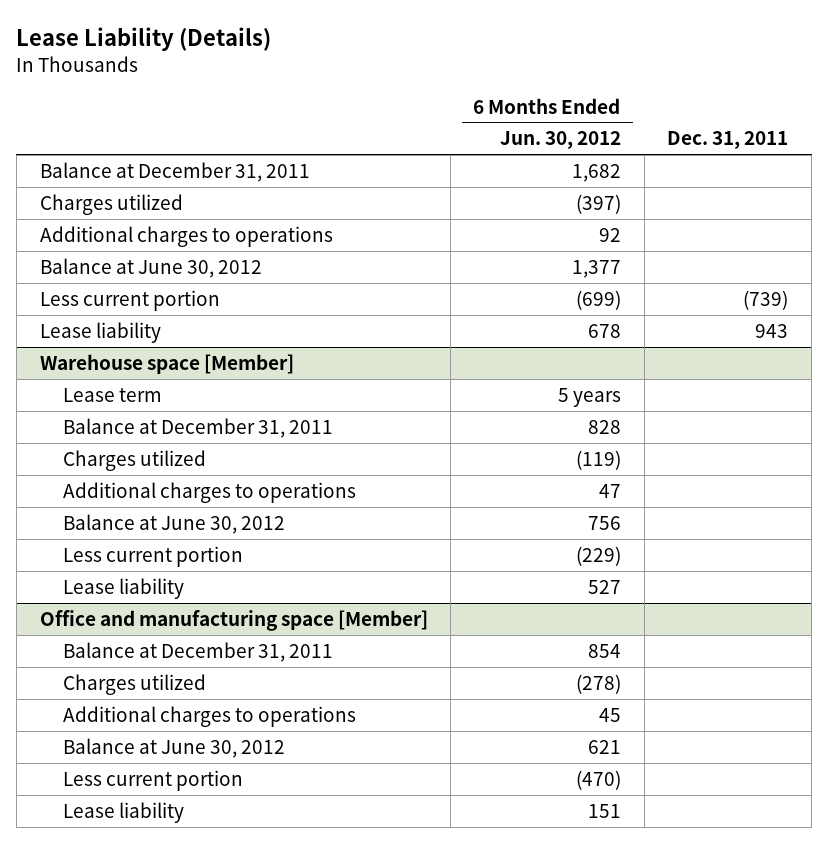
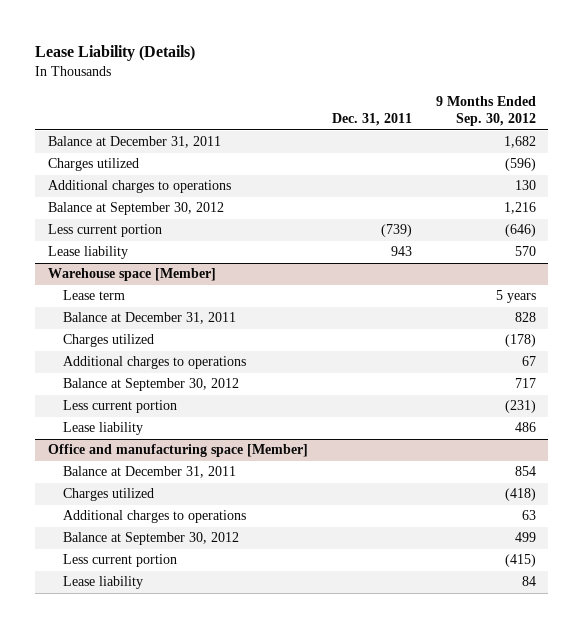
- | 6 Months Ended Jun. 30, 2012 | Dec. 31, 2011
+ | Dec. 31, 2011 | 9 Months Ended Sep. 30, 2012
- Balance at June 30, 2012 | 1,377 |
+ Balance at September 30, 2012 | | 1,216
@ Warehouse space [Member]
- Balance at June 30, 2012 | 756 |
+ Balance at September 30, 2012 | | 717
@ Office and manufacturing space [Member]
- Balance at June 30, 2012 | 621 |
+ Balance at September 30, 2012 | | 499

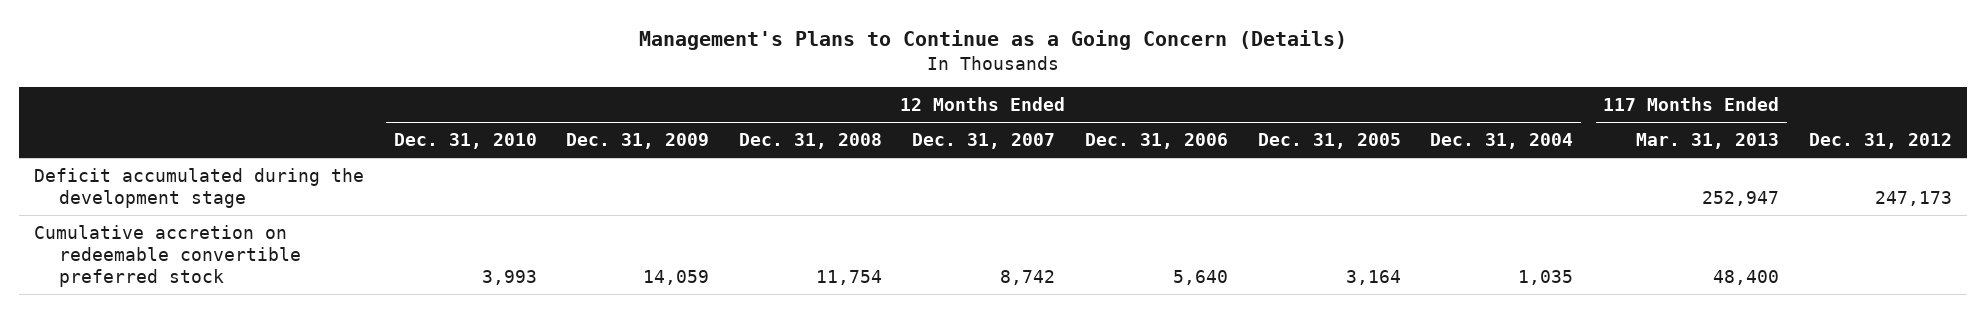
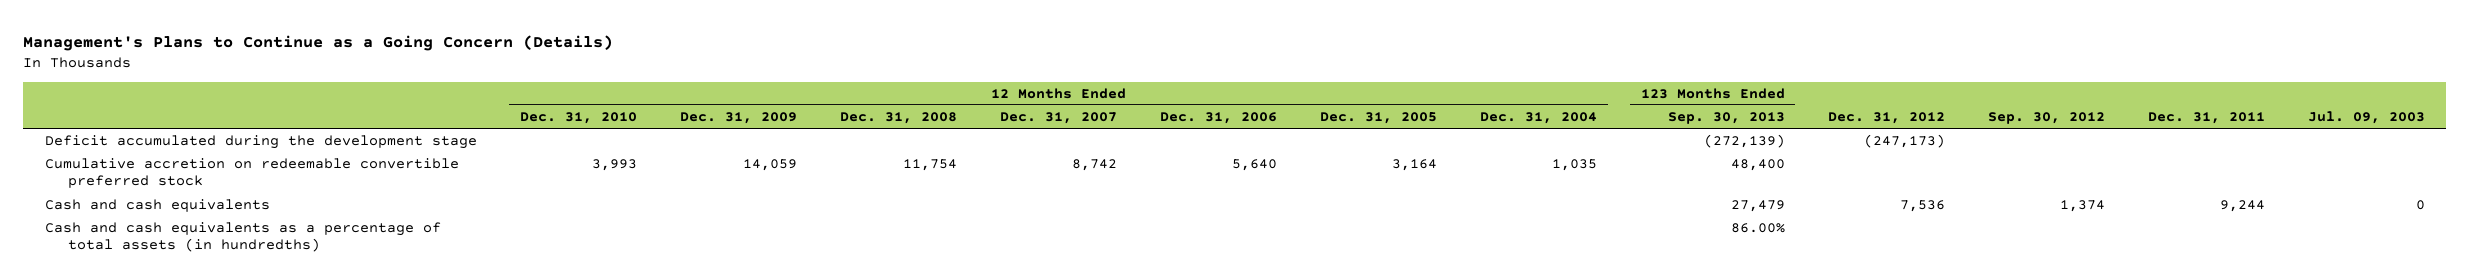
- | 12 Months Ended Dec. 31, 2010 | 12 Months Ended Dec. 31, 2009 | 12 Months Ended Dec. 31, 2008 | 12 Months Ended Dec. 31, 2007 | 12 Months Ended Dec. 31, 2006 | 12 Months Ended Dec. 31, 2005 | 12 Months Ended Dec. 31, 2004 | 117 Months Ended Mar. 31, 2013 | Dec. 31, 2012
+ | 12 Months Ended Dec. 31, 2010 | 12 Months Ended Dec. 31, 2009 | 12 Months Ended Dec. 31, 2008 | 12 Months Ended Dec. 31, 2007 | 12 Months Ended Dec. 31, 2006 | 12 Months Ended Dec. 31, 2005 | 12 Months Ended Dec. 31, 2004 | 123 Months Ended Sep. 30, 2013 | Dec. 31, 2012 | Sep. 30, 2012 | Dec. 31, 2011 | Jul. 09, 2003
- Deficit accumulated during the development stage | | | | | | | | 252,947 | 247,173
+ Deficit accumulated during the development stage | | | | | | | | (272,139) | (247,173) | | |
+ Cash and cash equivalents | | | | | | | | 27,479 | 7,536 | 1,374 | 9,244 | 0
+ Cash and cash equivalents as a percentage of total assets (in hundredths) | | | | | | | | 86.00% | | | |

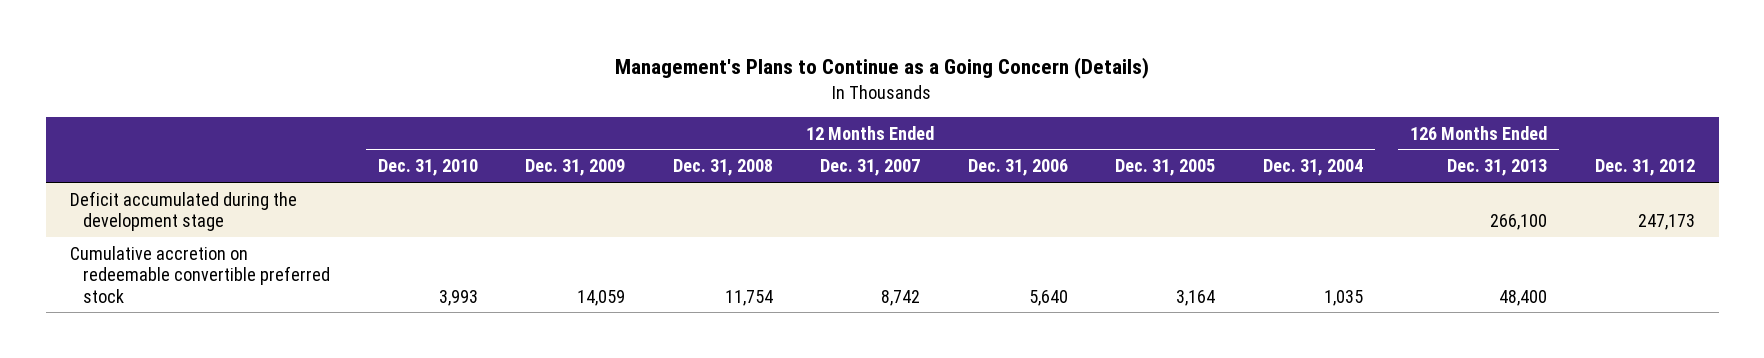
- | 12 Months Ended Dec. 31, 2010 | 12 Months Ended Dec. 31, 2009 | 12 Months Ended Dec. 31, 2008 | 12 Months Ended Dec. 31, 2007 | 12 Months Ended Dec. 31, 2006 | 12 Months Ended Dec. 31, 2005 | 12 Months Ended Dec. 31, 2004 | 123 Months Ended Sep. 30, 2013 | Dec. 31, 2012 | Sep. 30, 2012 | Dec. 31, 2011 | Jul. 09, 2003
+ | 12 Months Ended Dec. 31, 2010 | 12 Months Ended Dec. 31, 2009 | 12 Months Ended Dec. 31, 2008 | 12 Months Ended Dec. 31, 2007 | 12 Months Ended Dec. 31, 2006 | 12 Months Ended Dec. 31, 2005 | 12 Months Ended Dec. 31, 2004 | 126 Months Ended Dec. 31, 2013 | Dec. 31, 2012
- Deficit accumulated during the development stage | | | | | | | | (272,139) | (247,173) | | |
+ Deficit accumulated during the development stage | | | | | | | | 266,100 | 247,173
- Cash and cash equivalents | | | | | | | | 27,479 | 7,536 | 1,374 | 9,244 | 0
- Cash and cash equivalents as a percentage of total assets (in hundredths) | | | | | | | | 86.00% | | | |

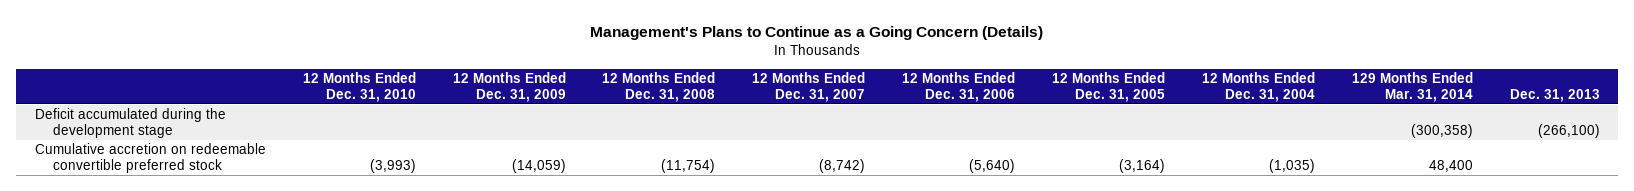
- | 12 Months Ended Dec. 31, 2010 | 12 Months Ended Dec. 31, 2009 | 12 Months Ended Dec. 31, 2008 | 12 Months Ended Dec. 31, 2007 | 12 Months Ended Dec. 31, 2006 | 12 Months Ended Dec. 31, 2005 | 12 Months Ended Dec. 31, 2004 | 126 Months Ended Dec. 31, 2013 | Dec. 31, 2012
+ | 12 Months Ended Dec. 31, 2010 | 12 Months Ended Dec. 31, 2009 | 12 Months Ended Dec. 31, 2008 | 12 Months Ended Dec. 31, 2007 | 12 Months Ended Dec. 31, 2006 | 12 Months Ended Dec. 31, 2005 | 12 Months Ended Dec. 31, 2004 | 129 Months Ended Mar. 31, 2014 | Dec. 31, 2013
- Cumulative accretion on redeemable convertible preferred stock | 3,993 | 14,059 | 11,754 | 8,742 | 5,640 | 3,164 | 1,035 | 48,400 |
+ Cumulative accretion on redeemable convertible preferred stock | (3,993) | (14,059) | (11,754) | (8,742) | (5,640) | (3,164) | (1,035) | 48,400 |

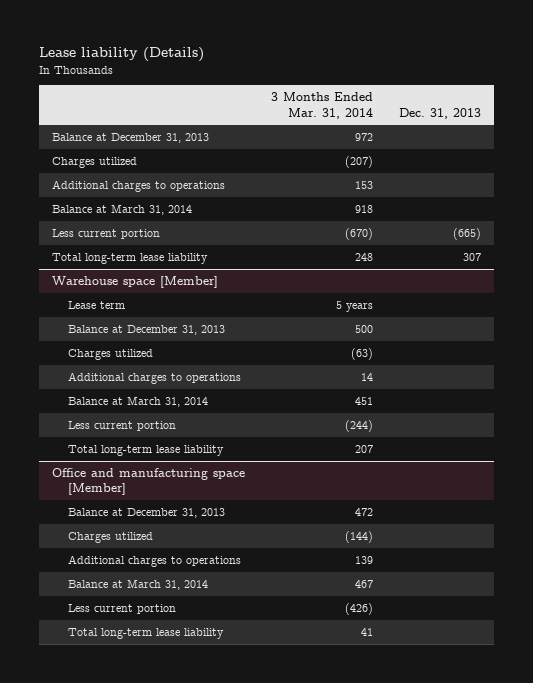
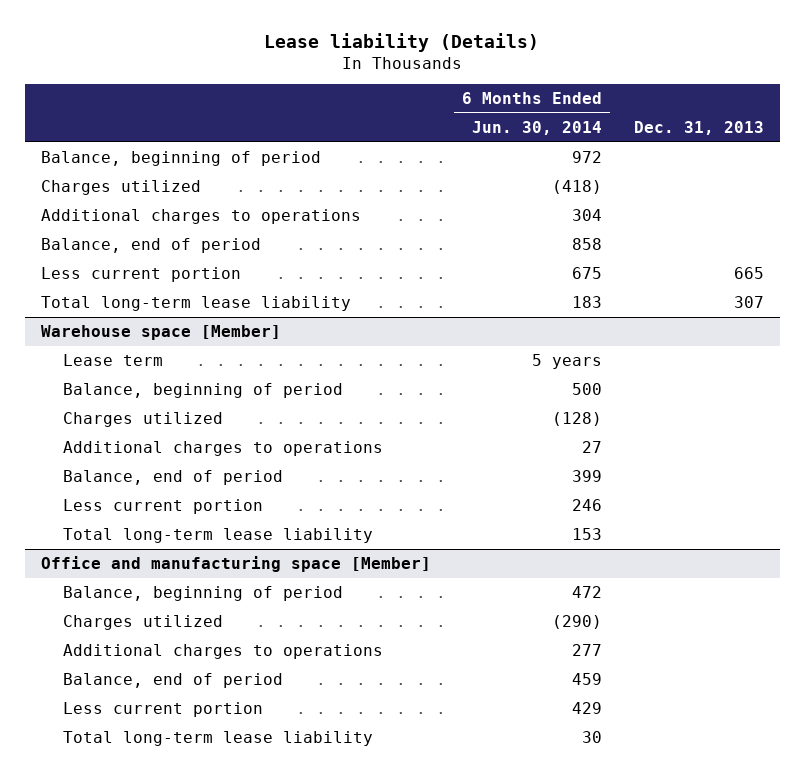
- | 3 Months Ended Mar. 31, 2014 | Dec. 31, 2013
+ | 6 Months Ended Jun. 30, 2014 | Dec. 31, 2013
- Balance at December 31, 2013 | 972 |
+ Balance, beginning of period | 972 |
- Balance at March 31, 2014 | 918 |
- Less current portion | (670) | (665)
+ Balance, end of period | 858 |
+ Less current portion | 675 | 665
@ Warehouse space [Member]
- Balance at December 31, 2013 | 500 |
+ Balance, beginning of period | 500 |
- Balance at March 31, 2014 | 451 |
+ Balance, end of period | 399 |
@ Office and manufacturing space [Member]
- Balance at December 31, 2013 | 472 |
+ Balance, beginning of period | 472 |
- Balance at March 31, 2014 | 467 |
+ Balance, end of period | 459 |

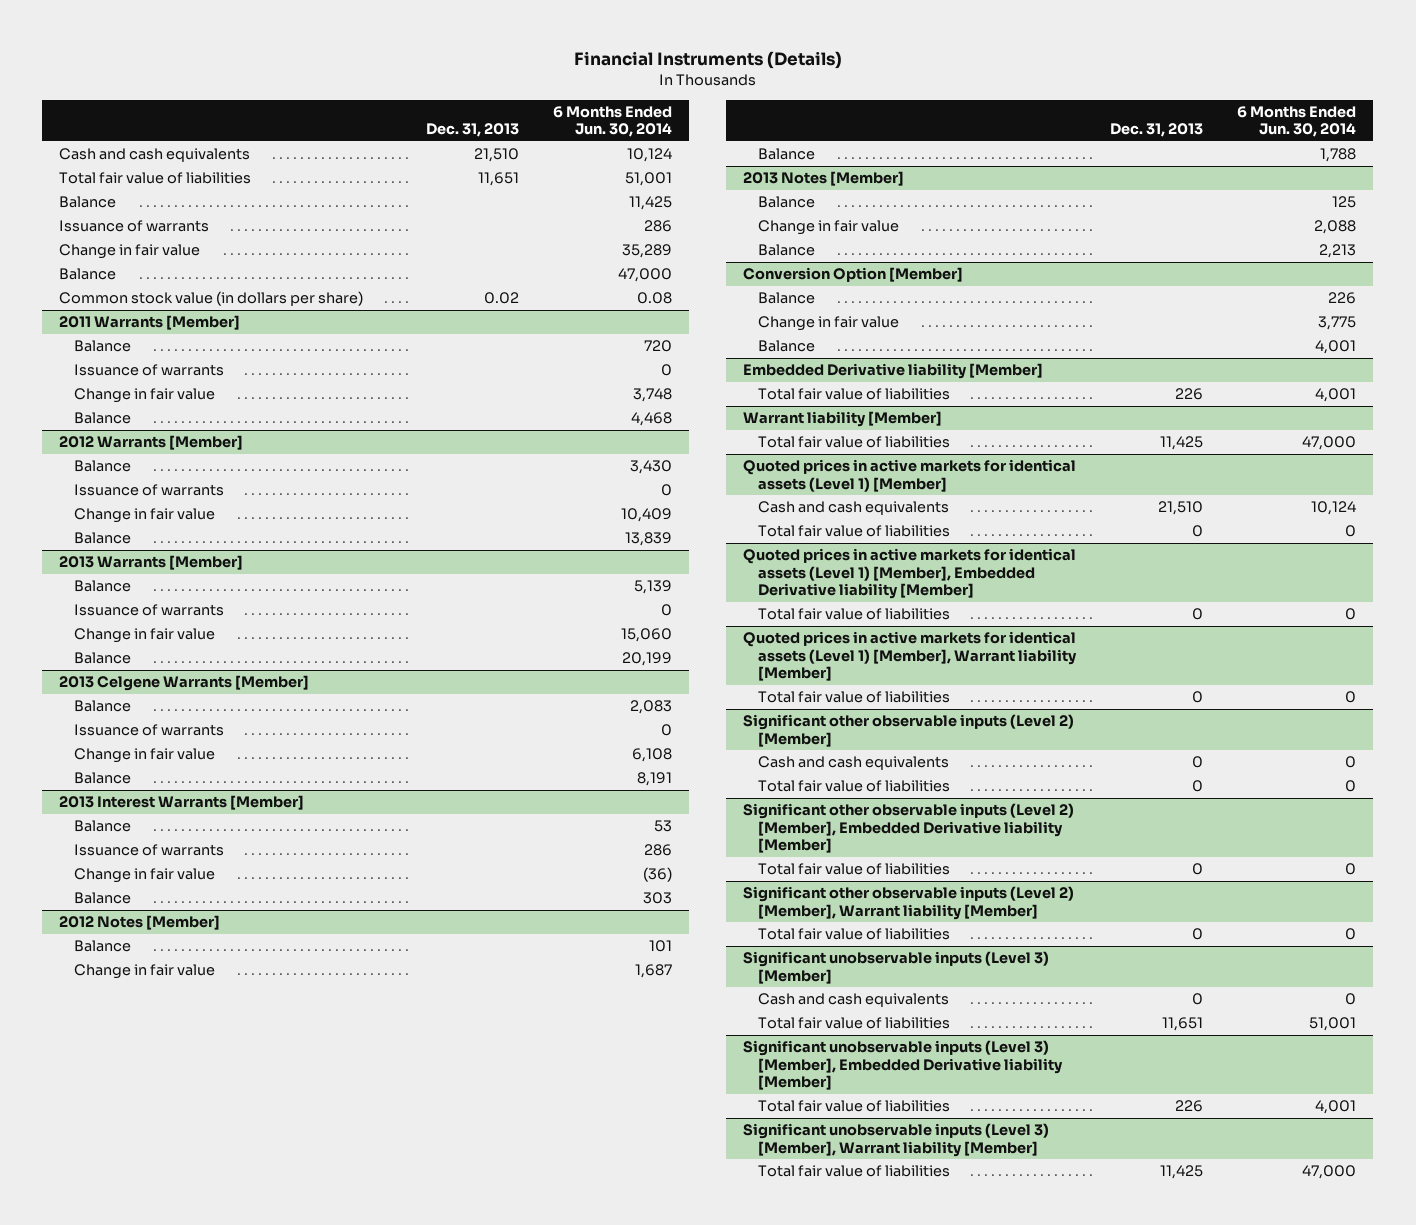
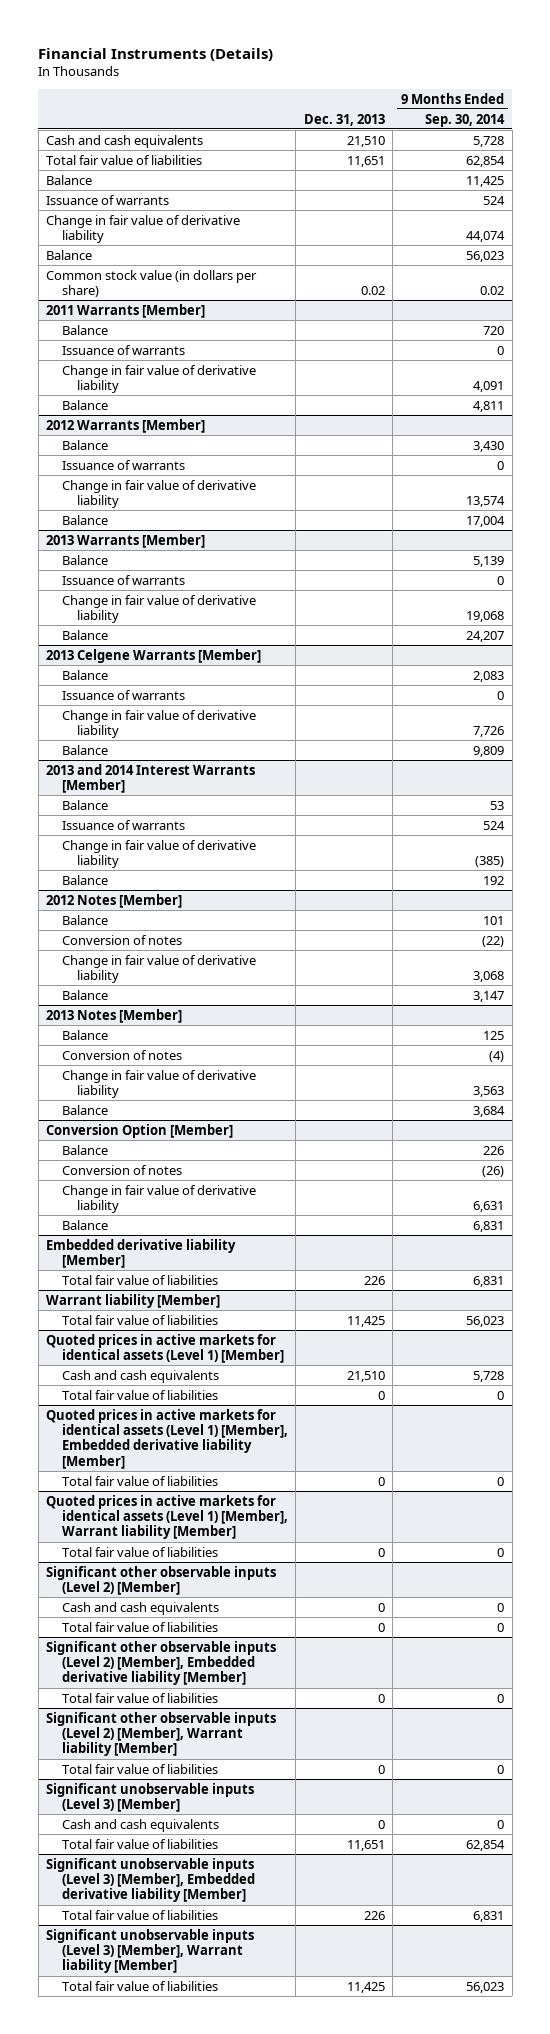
- | Dec. 31, 2013 | 6 Months Ended Jun. 30, 2014
+ | Dec. 31, 2013 | 9 Months Ended Sep. 30, 2014
- Change in fair value | | 35,289
+ Change in fair value of derivative liability | | 44,074
@ 2011 Warrants [Member]
- Change in fair value | | 3,748
+ Change in fair value of derivative liability | | 4,091
@ 2012 Warrants [Member]
- Change in fair value | | 10,409
+ Change in fair value of derivative liability | | 13,574
@ 2013 Warrants [Member]
- Change in fair value | | 15,060
+ Change in fair value of derivative liability | | 19,068
@ 2013 Celgene Warrants [Member]
- Change in fair value | | 6,108
+ Change in fair value of derivative liability | | 7,726
- 2013 Interest Warrants [Member]
+ 2013 and 2014 Interest Warrants [Member]
- Change in fair value | | (36)
+ Change in fair value of derivative liability | | (385)
@ 2012 Notes [Member]
- Change in fair value | | 1,687
+ Conversion of notes | | (22)
+ Change in fair value of derivative liability | | 3,068
@ 2013 Notes [Member]
- Change in fair value | | 2,088
+ Conversion of notes | | (4)
+ Change in fair value of derivative liability | | 3,563
@ Conversion Option [Member]
- Change in fair value | | 3,775
+ Conversion of notes | | (26)
+ Change in fair value of derivative liability | | 6,631
- Embedded Derivative liability [Member]
+ Embedded derivative liability [Member]
- Quoted prices in active markets for identical assets (Level 1) [Member], Embedded Derivative liability [Member]
+ Quoted prices in active markets for identical assets (Level 1) [Member], Embedded derivative liability [Member]
- Significant other observable inputs (Level 2) [Member], Embedded Derivative liability [Member]
+ Significant other observable inputs (Level 2) [Member], Embedded derivative liability [Member]
- Significant unobservable inputs (Level 3) [Member], Embedded Derivative liability [Member]
+ Significant unobservable inputs (Level 3) [Member], Embedded derivative liability [Member]

